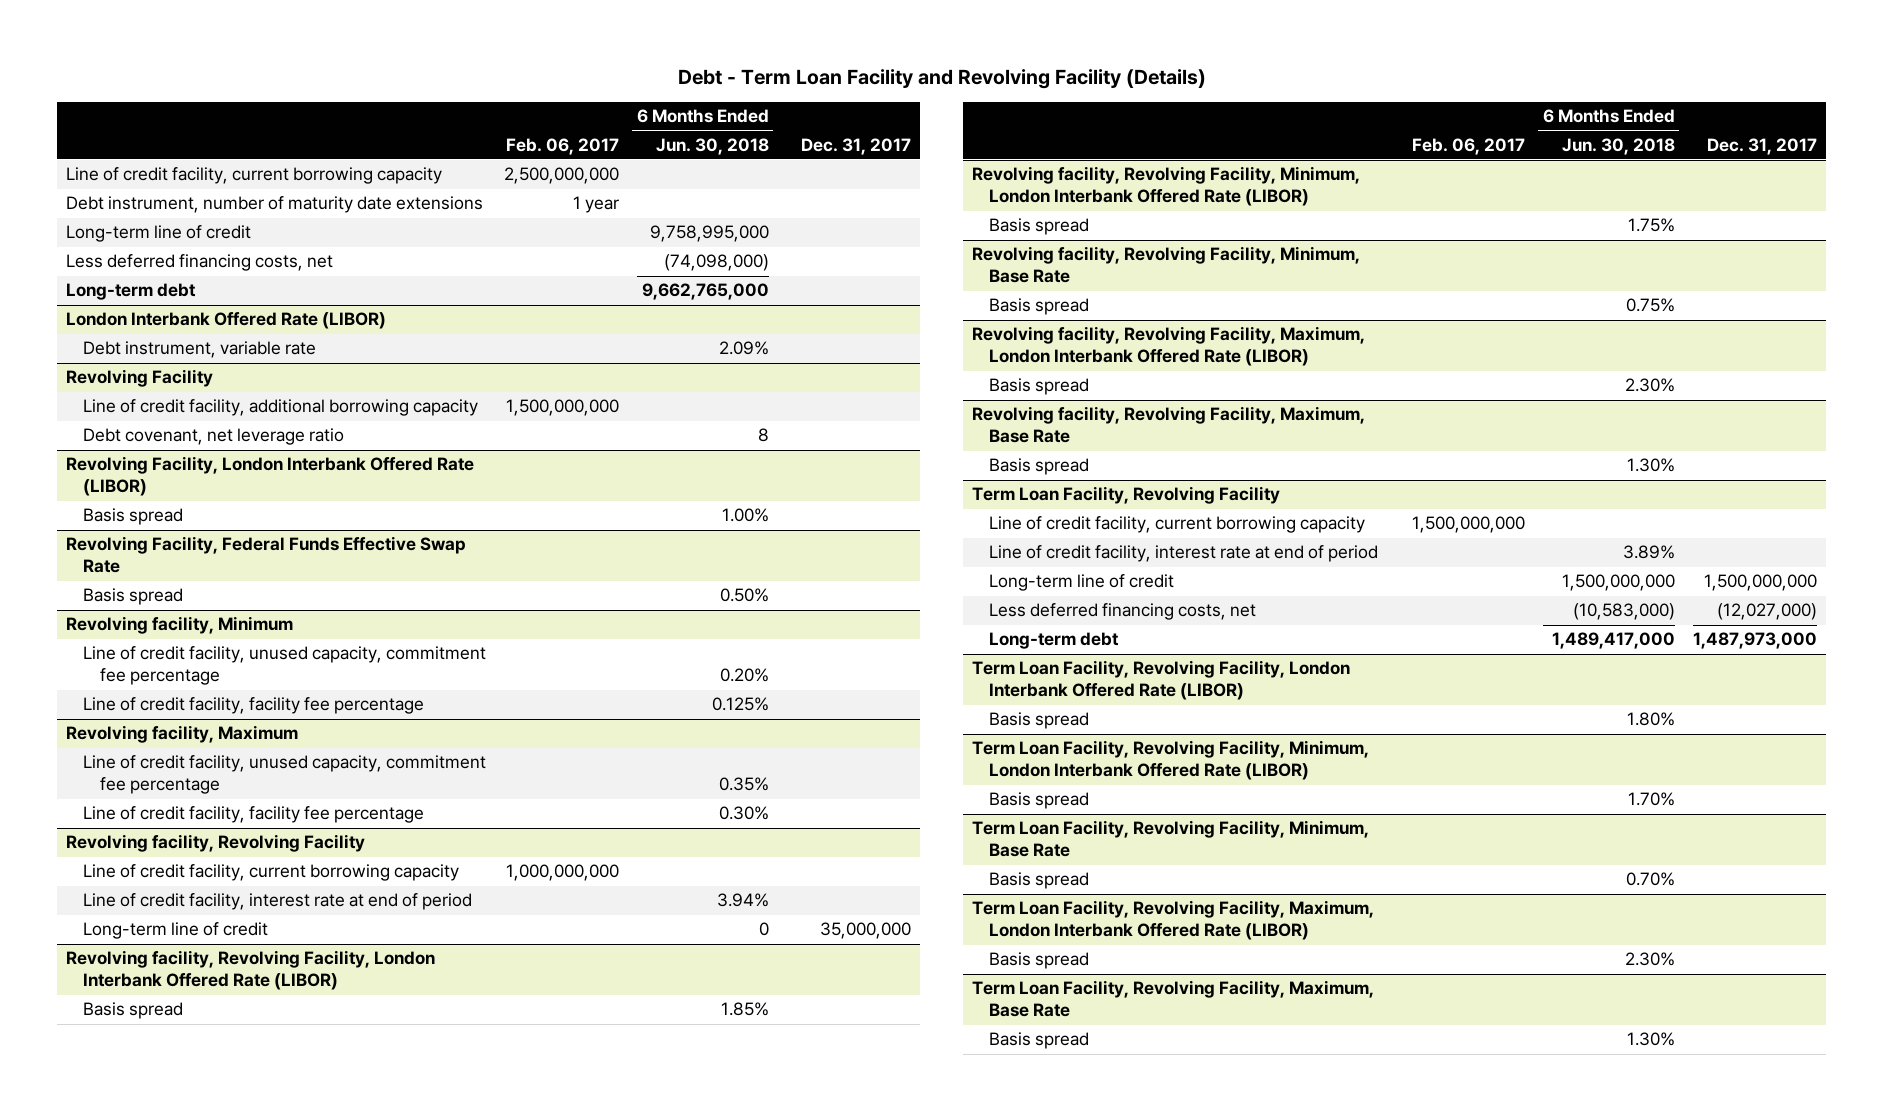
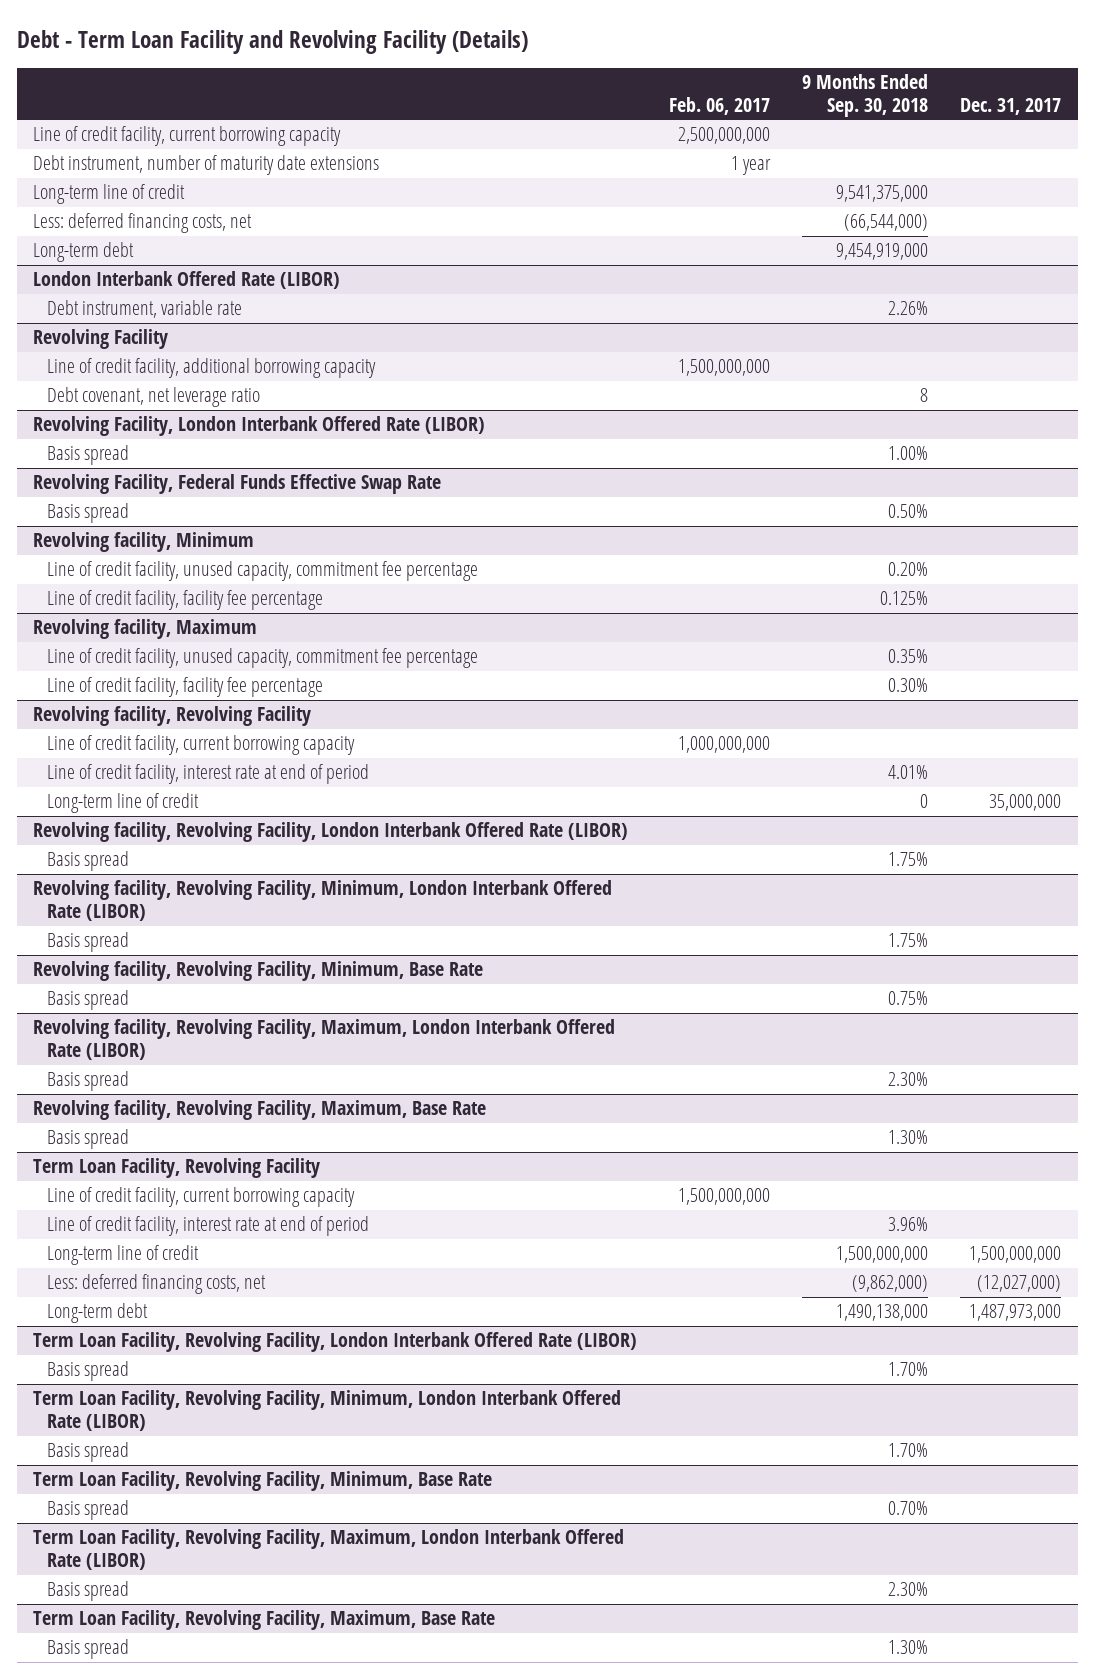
- | Feb. 06, 2017 | 6 Months Ended Jun. 30, 2018 | Dec. 31, 2017
+ | Feb. 06, 2017 | 9 Months Ended Sep. 30, 2018 | Dec. 31, 2017
- Less deferred financing costs, net | | (74,098,000) |
+ Less: deferred financing costs, net | | (66,544,000) |
@ Term Loan Facility, Revolving Facility
- Less deferred financing costs, net | | (10,583,000) | (12,027,000)
+ Less: deferred financing costs, net | | (9,862,000) | (12,027,000)

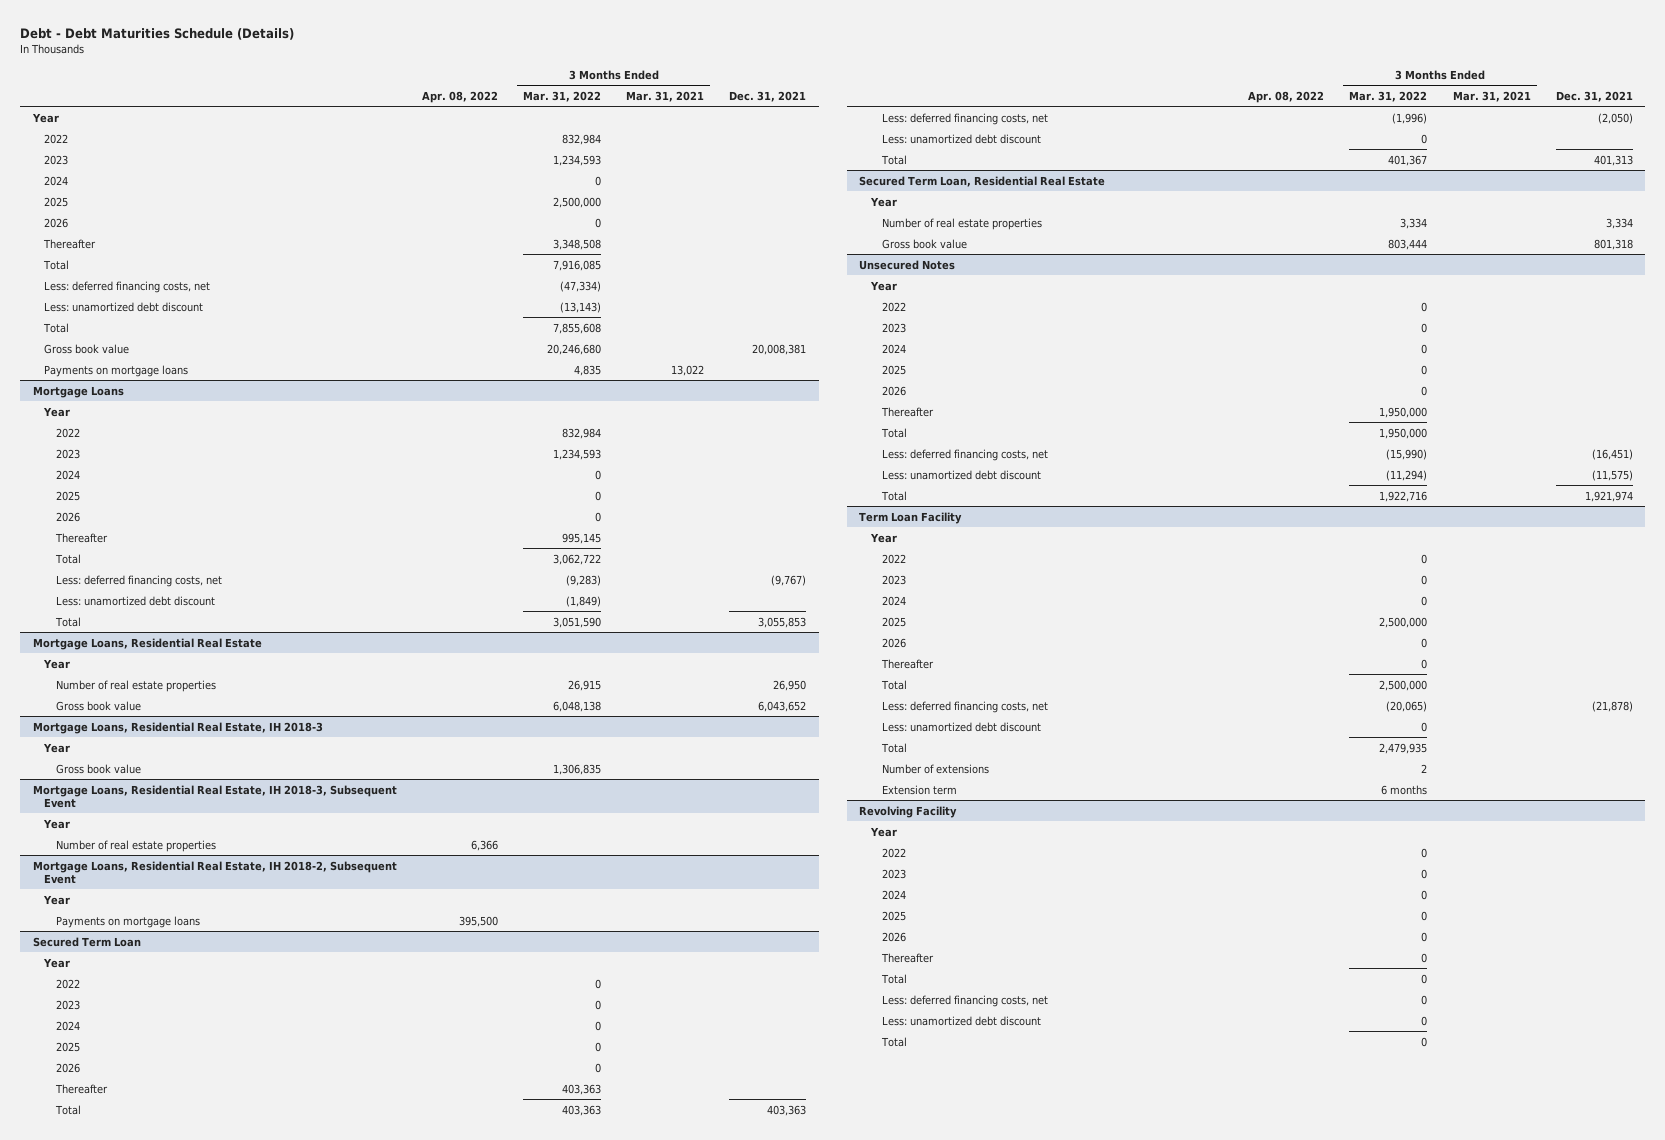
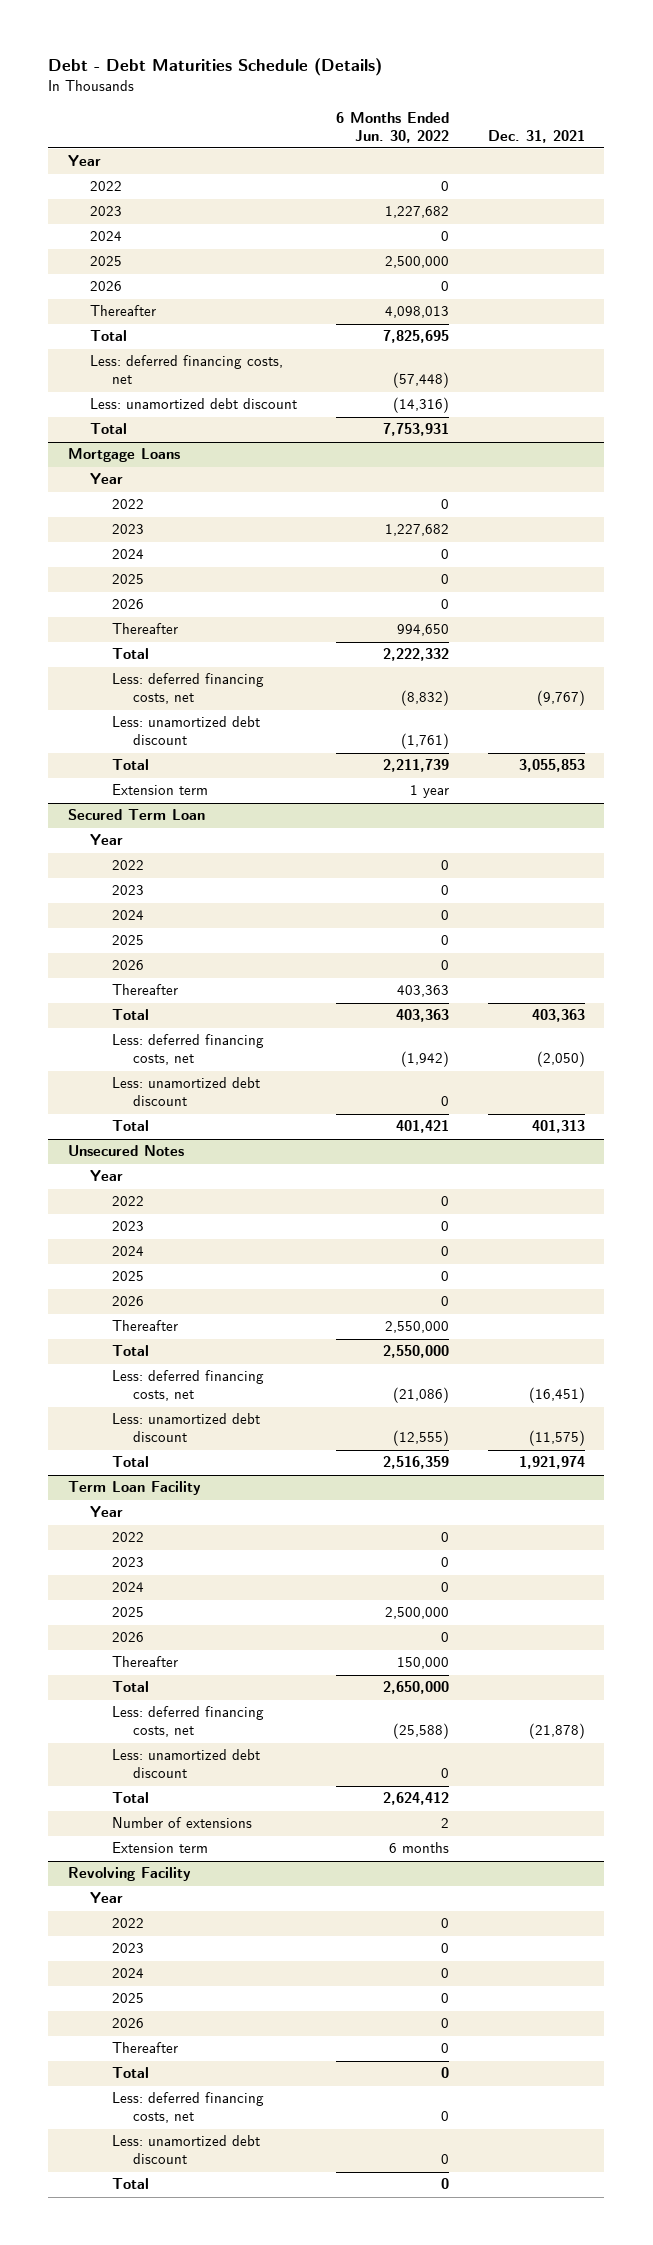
- | Apr. 08, 2022 | 3 Months Ended Mar. 31, 2022 | 3 Months Ended Mar. 31, 2021 | Dec. 31, 2021
+ | 6 Months Ended Jun. 30, 2022 | Dec. 31, 2021
- Gross book value | | 20,246,680 | | 20,008,381
- Payments on mortgage loans | | 4,835 | 13,022 |
- Mortgage Loans, Residential Real Estate
- Year
- Number of real estate properties | | 26,915 | | 26,950
- Gross book value | | 6,048,138 | | 6,043,652
- Mortgage Loans, Residential Real Estate, IH 2018-3
- Year
- Gross book value | | 1,306,835 | |
- Mortgage Loans, Residential Real Estate, IH 2018-3, Subsequent Event
- Year
- Number of real estate properties | 6,366 | | |
- Mortgage Loans, Residential Real Estate, IH 2018-2, Subsequent Event
- Year
- Payments on mortgage loans | 395,500 | | |
@ Mortgage Loans
+ Extension term | 1 year |
- Secured Term Loan, Residential Real Estate
- Year
- Number of real estate properties | | 3,334 | | 3,334
- Gross book value | | 803,444 | | 801,318

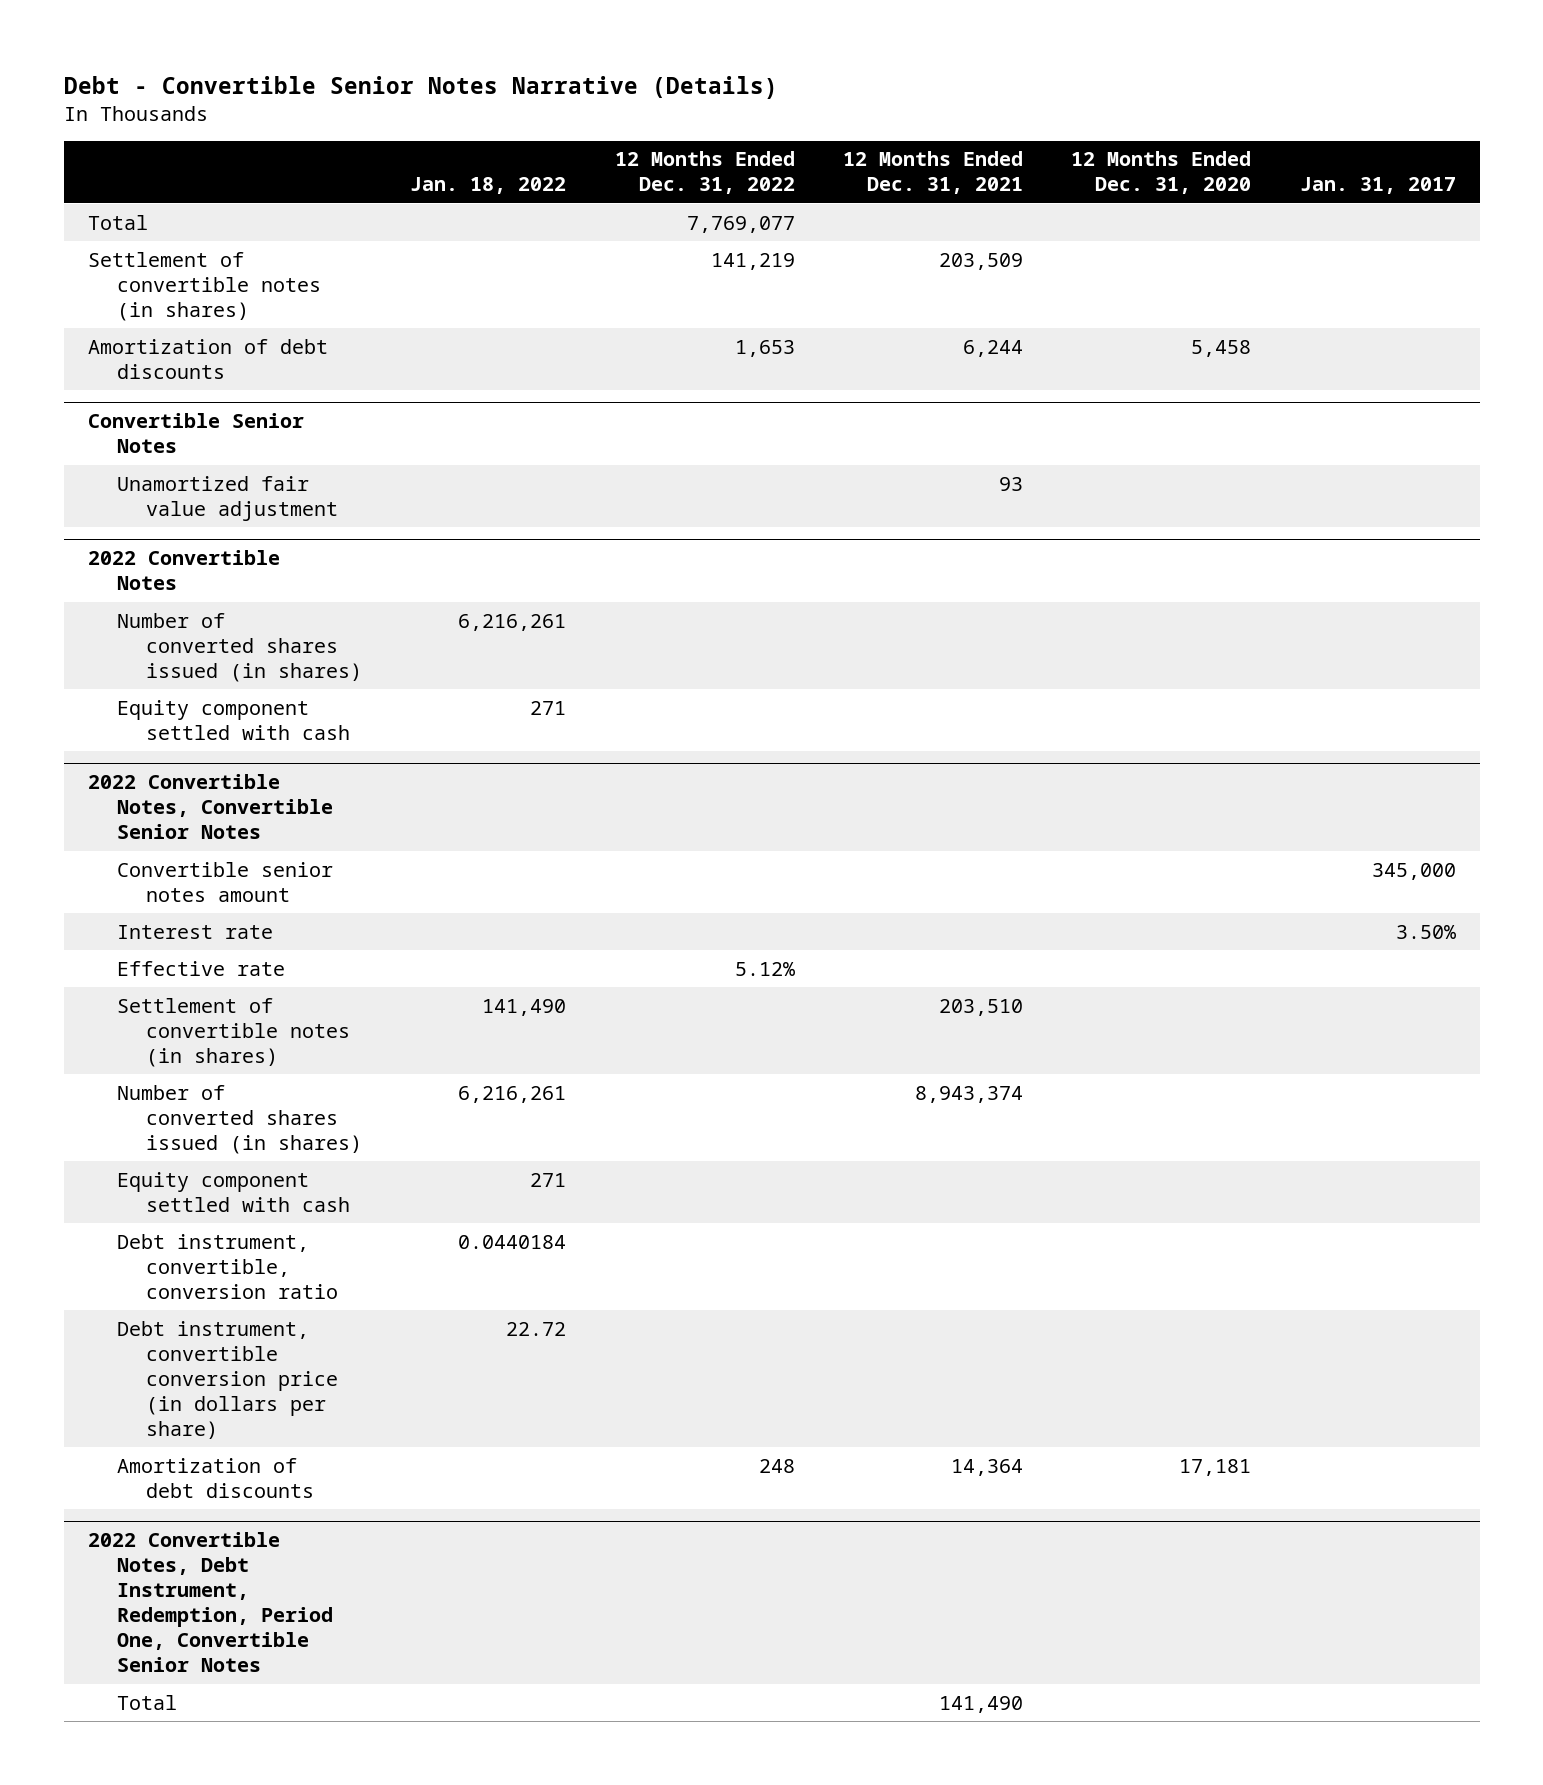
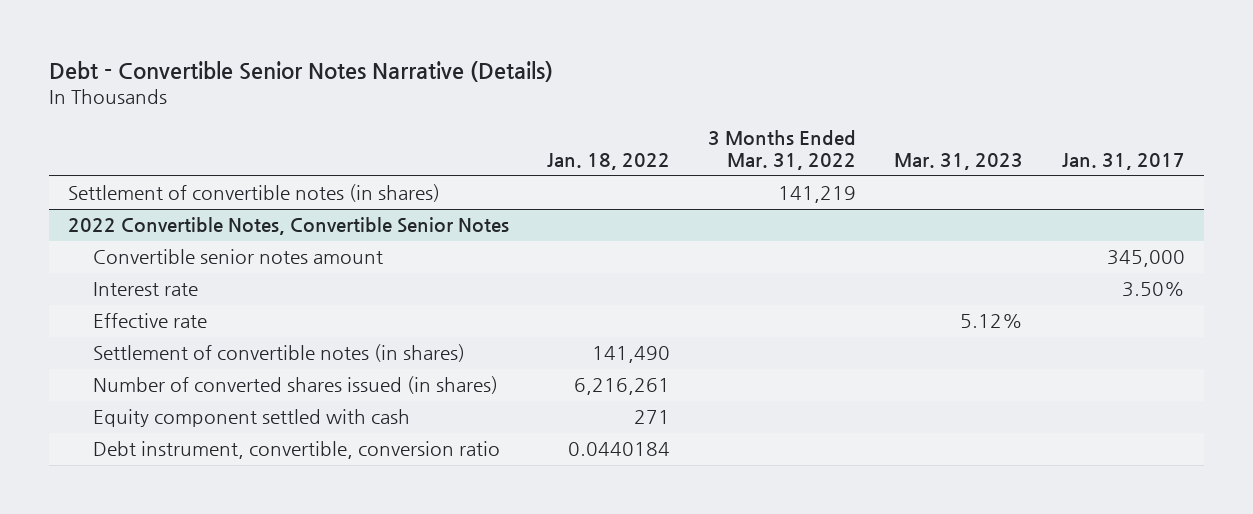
- | Jan. 18, 2022 | 12 Months Ended Dec. 31, 2022 | 12 Months Ended Dec. 31, 2021 | 12 Months Ended Dec. 31, 2020 | Jan. 31, 2017
+ | Jan. 18, 2022 | 3 Months Ended Mar. 31, 2022 | Mar. 31, 2023 | Jan. 31, 2017
- Total | | 7,769,077 | | |
- Amortization of debt discounts | | 1,653 | 6,244 | 5,458 |
- Convertible Senior Notes
- Unamortized fair value adjustment | | | 93 | |
- 2022 Convertible Notes
- Number of converted shares issued (in shares) | 6,216,261 | | | |
- Equity component settled with cash | 271 | | | |
@ 2022 Convertible Notes, Convertible Senior Notes
- Debt instrument, convertible conversion price (in dollars per share) | 22.72 | | | |
- Amortization of debt discounts | | 248 | 14,364 | 17,181 |
- 2022 Convertible Notes, Debt Instrument, Redemption, Period One, Convertible Senior Notes
- Total | | | 141,490 | |

